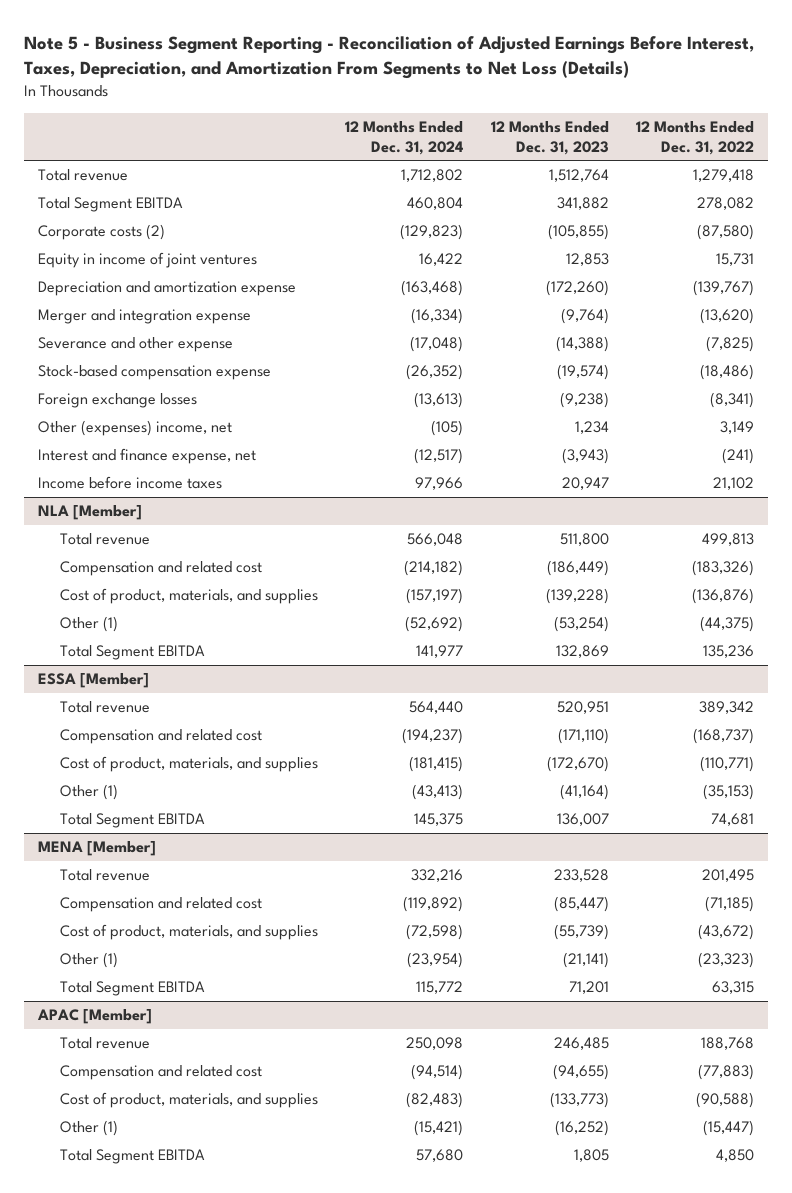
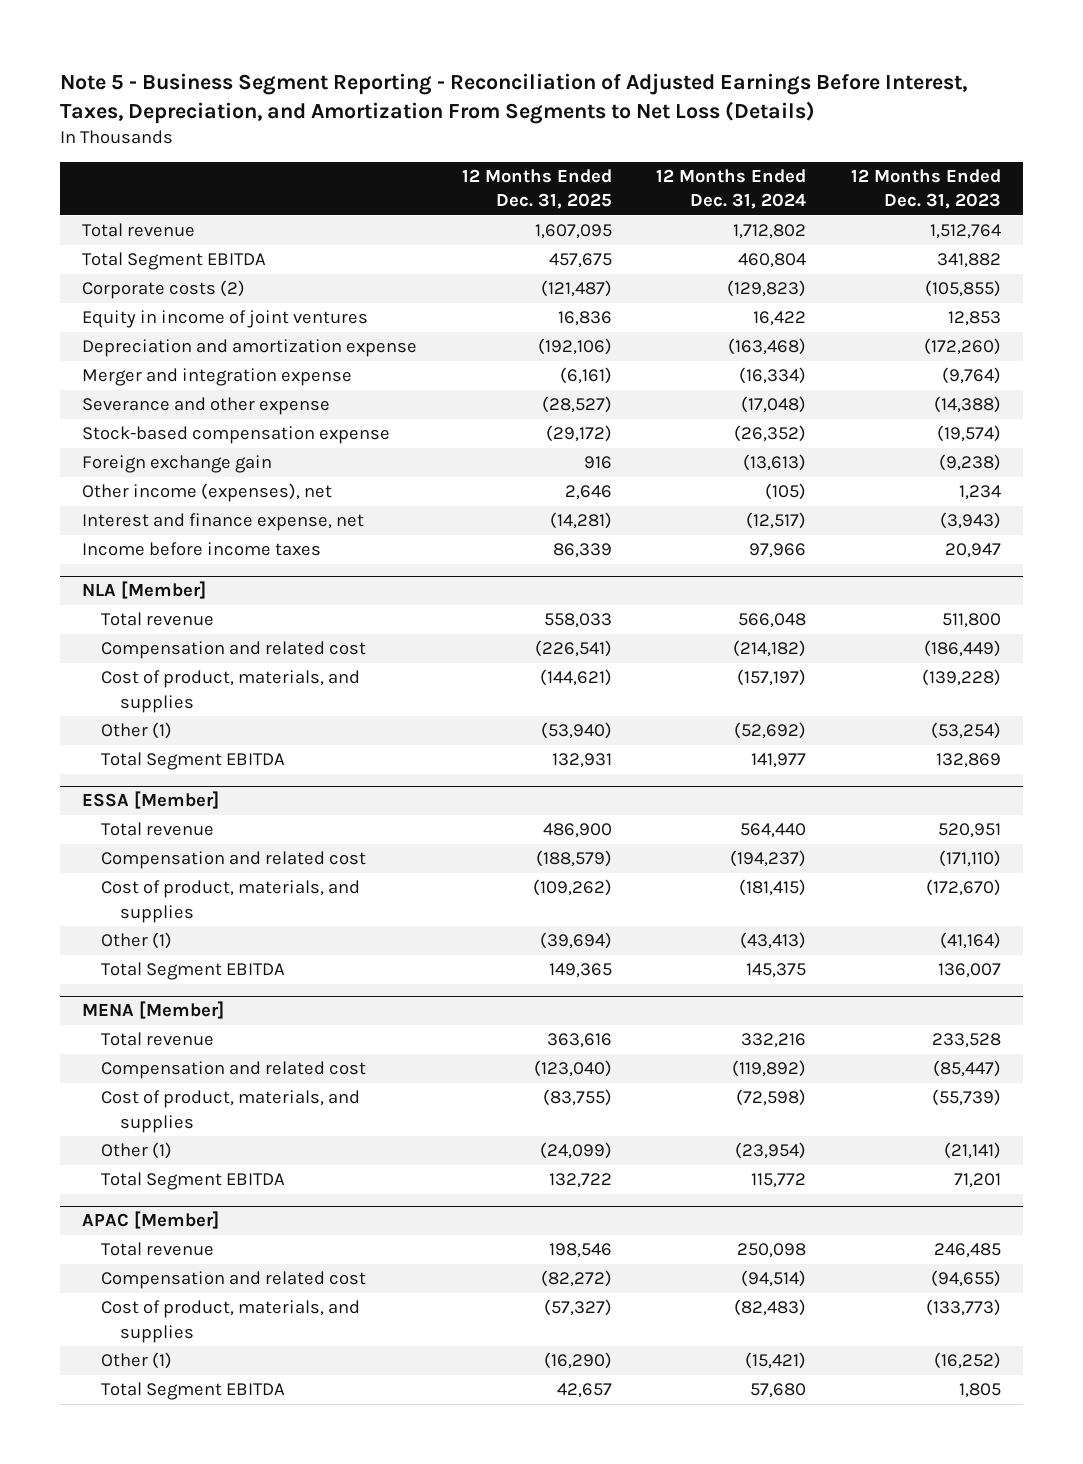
- | 12 Months Ended Dec. 31, 2024 | 12 Months Ended Dec. 31, 2023 | 12 Months Ended Dec. 31, 2022
+ | 12 Months Ended Dec. 31, 2025 | 12 Months Ended Dec. 31, 2024 | 12 Months Ended Dec. 31, 2023
- Foreign exchange losses | (13,613) | (9,238) | (8,341)
- Other (expenses) income, net | (105) | 1,234 | 3,149
+ Foreign exchange gain | 916 | (13,613) | (9,238)
+ Other income (expenses), net | 2,646 | (105) | 1,234

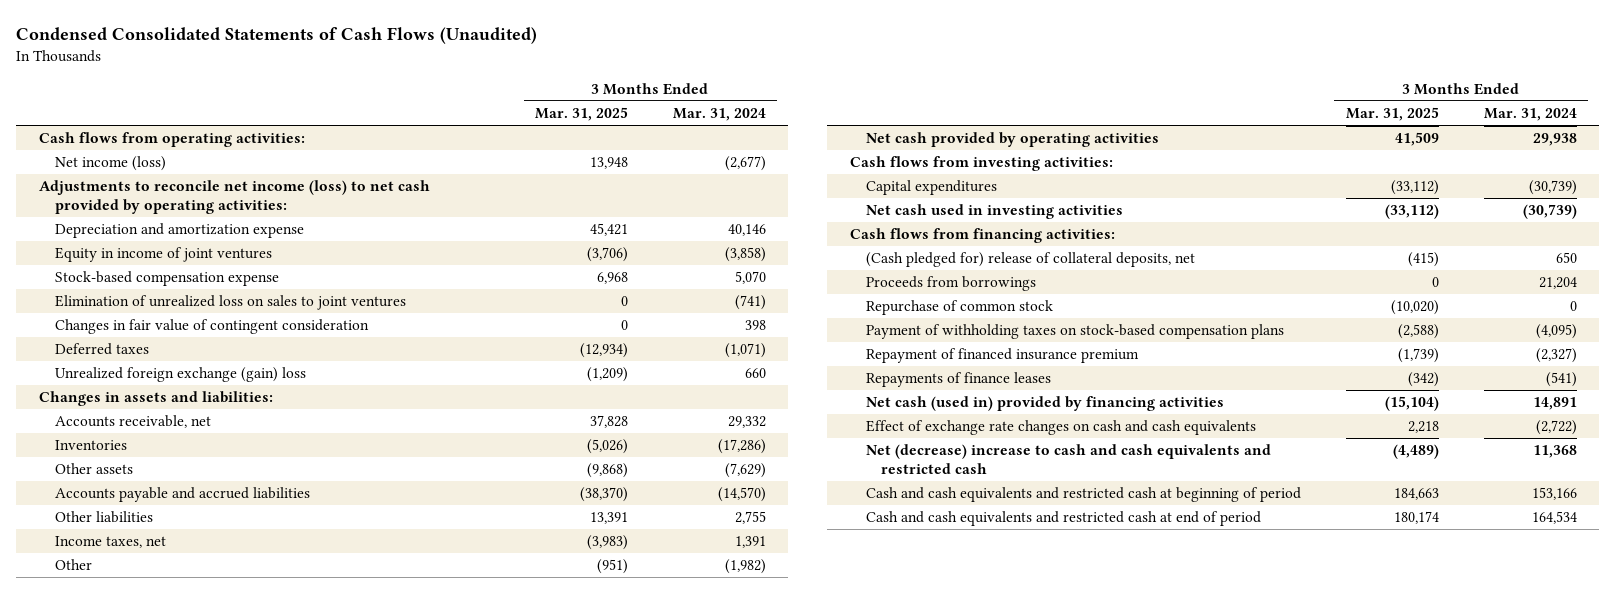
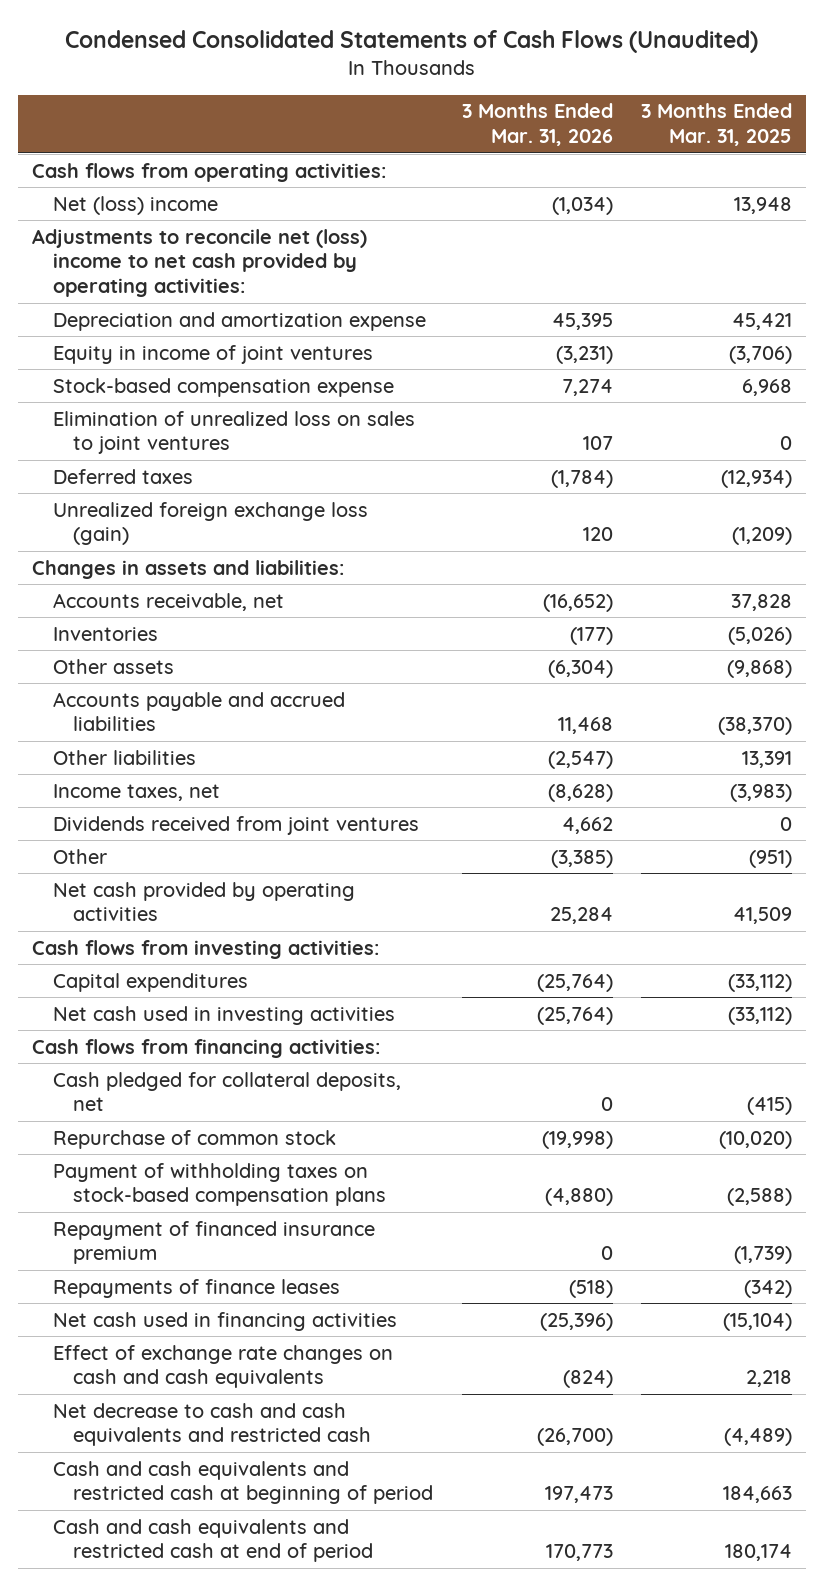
- | 3 Months Ended Mar. 31, 2025 | 3 Months Ended Mar. 31, 2024
+ | 3 Months Ended Mar. 31, 2026 | 3 Months Ended Mar. 31, 2025
- Net income (loss) | 13,948 | (2,677)
- Adjustments to reconcile net income (loss) to net cash provided by operating activities:
+ Net (loss) income | (1,034) | 13,948
+ Adjustments to reconcile net (loss) income to net cash provided by operating activities:
- Changes in fair value of contingent consideration | 0 | 398
- Unrealized foreign exchange (gain) loss | (1,209) | 660
+ Unrealized foreign exchange loss (gain) | 120 | (1,209)
+ Dividends received from joint ventures | 4,662 | 0
- (Cash pledged for) release of collateral deposits, net | (415) | 650
- Proceeds from borrowings | 0 | 21,204
+ Cash pledged for collateral deposits, net | 0 | (415)
- Net cash (used in) provided by financing activities | (15,104) | 14,891
+ Net cash used in financing activities | (25,396) | (15,104)
- Net (decrease) increase to cash and cash equivalents and restricted cash | (4,489) | 11,368
+ Net decrease to cash and cash equivalents and restricted cash | (26,700) | (4,489)

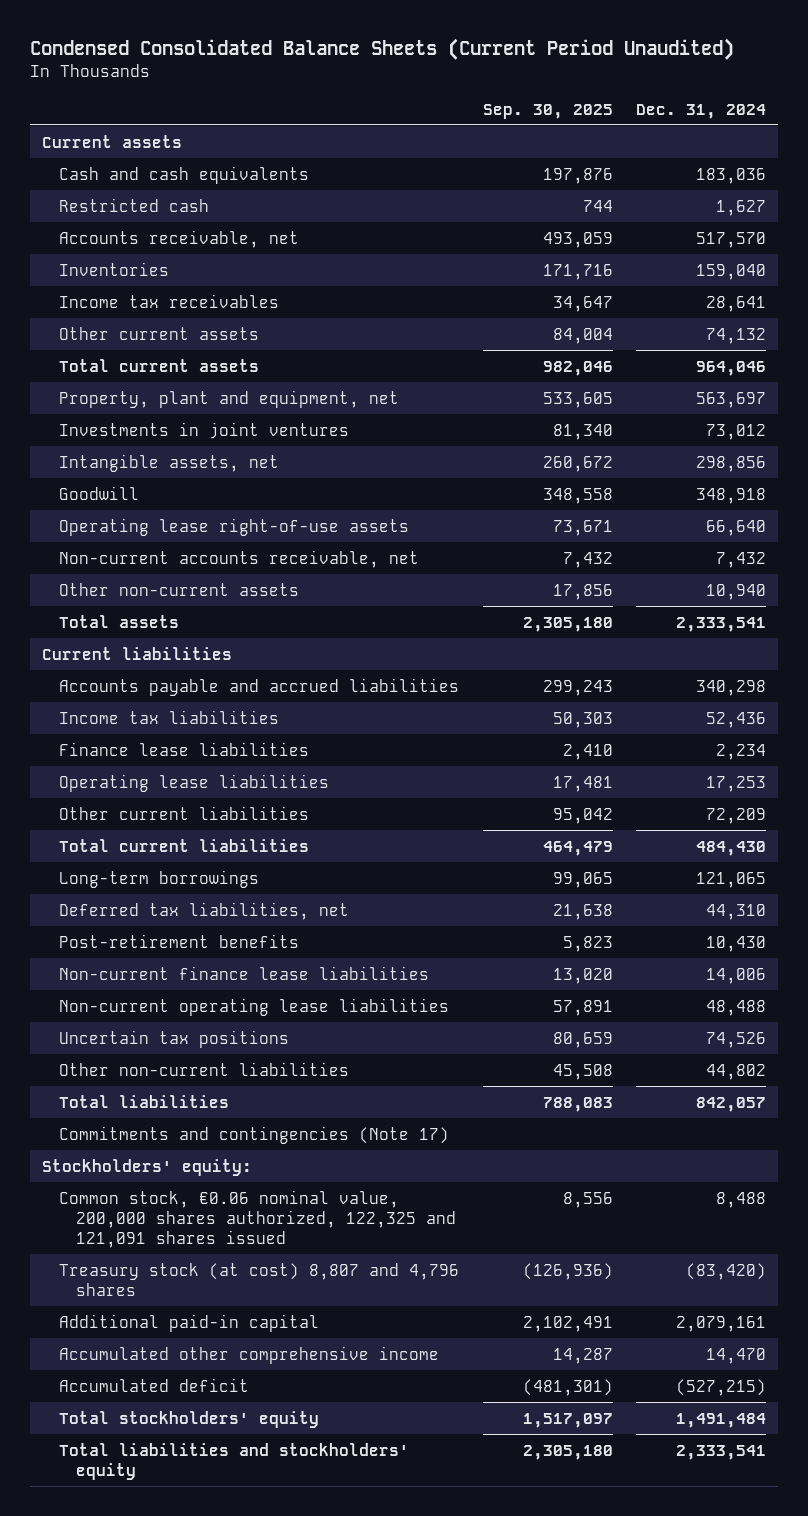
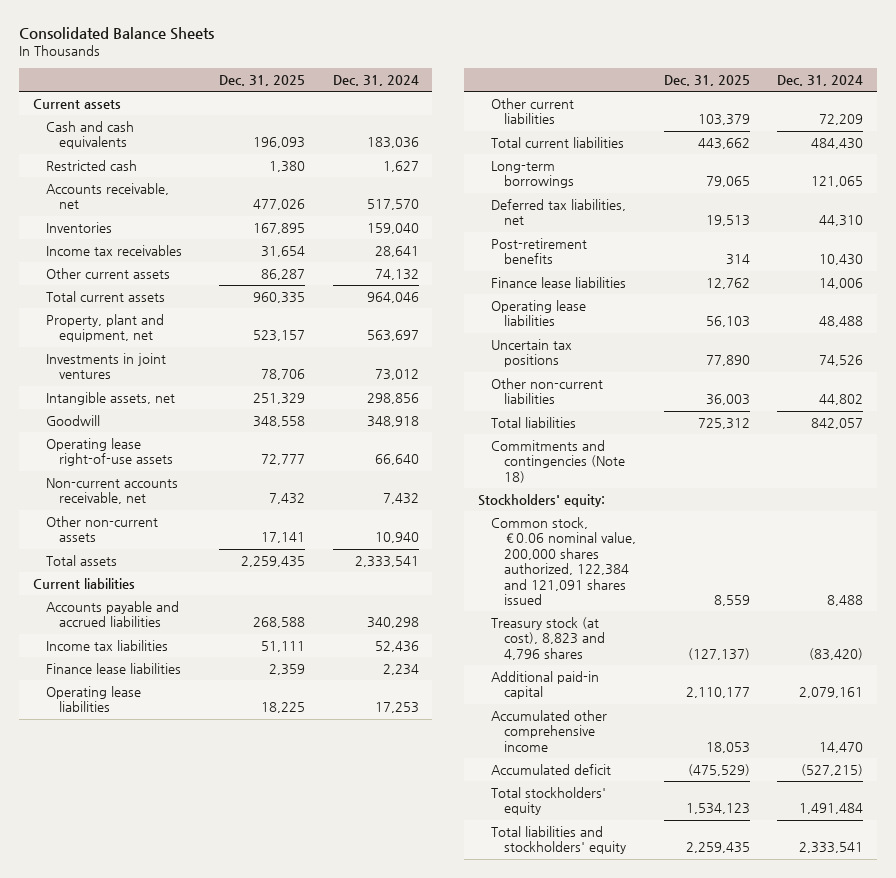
- Condensed Consolidated Balance Sheets (Current Period Unaudited)
+ Consolidated Balance Sheets
- | Sep. 30, 2025 | Dec. 31, 2024
+ | Dec. 31, 2025 | Dec. 31, 2024
- Non-current finance lease liabilities | 13,020 | 14,006
- Non-current operating lease liabilities | 57,891 | 48,488
+ Finance lease liabilities | 12,762 | 14,006
+ Operating lease liabilities | 56,103 | 48,488
- Commitments and contingencies (Note 17)
+ Commitments and contingencies (Note 18)
- Common stock, €0.06 nominal value, 200,000 shares authorized, 122,325 and 121,091 shares issued | 8,556 | 8,488
- Treasury stock (at cost) 8,807 and 4,796 shares | (126,936) | (83,420)
+ Common stock, €0.06 nominal value, 200,000 shares authorized, 122,384 and 121,091 shares issued | 8,559 | 8,488
+ Treasury stock (at cost), 8,823 and 4,796 shares | (127,137) | (83,420)

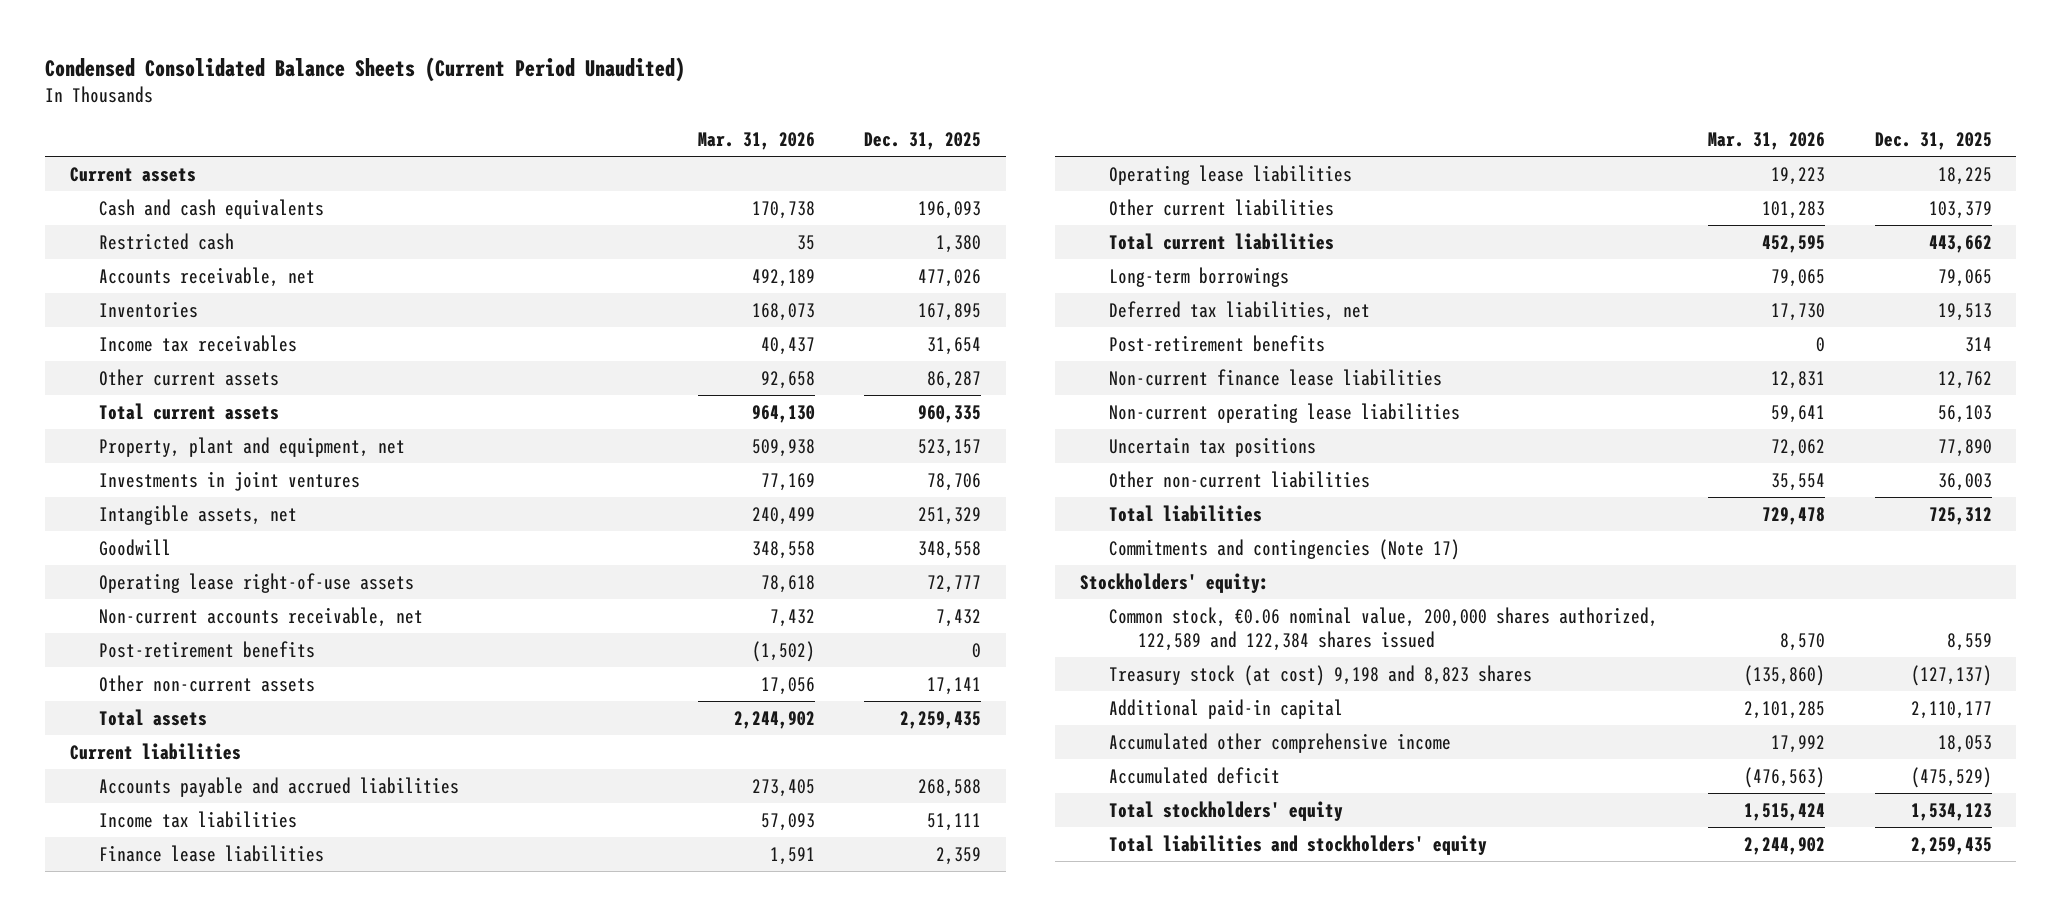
- Consolidated Balance Sheets
+ Condensed Consolidated Balance Sheets (Current Period Unaudited)
- | Dec. 31, 2025 | Dec. 31, 2024
+ | Mar. 31, 2026 | Dec. 31, 2025
+ Post-retirement benefits | (1,502) | 0
- Finance lease liabilities | 12,762 | 14,006
- Operating lease liabilities | 56,103 | 48,488
+ Non-current finance lease liabilities | 12,831 | 12,762
+ Non-current operating lease liabilities | 59,641 | 56,103
- Commitments and contingencies (Note 18)
+ Commitments and contingencies (Note 17)
- Common stock, €0.06 nominal value, 200,000 shares authorized, 122,384 and 121,091 shares issued | 8,559 | 8,488
- Treasury stock (at cost), 8,823 and 4,796 shares | (127,137) | (83,420)
+ Common stock, €0.06 nominal value, 200,000 shares authorized, 122,589 and 122,384 shares issued | 8,570 | 8,559
+ Treasury stock (at cost) 9,198 and 8,823 shares | (135,860) | (127,137)

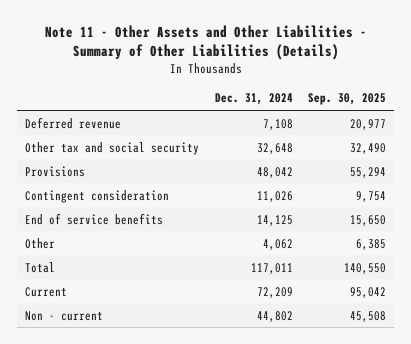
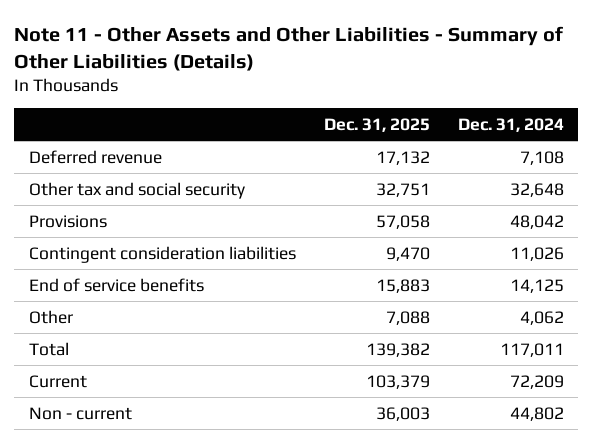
- | Dec. 31, 2024 | Sep. 30, 2025
+ | Dec. 31, 2025 | Dec. 31, 2024
- Contingent consideration | 11,026 | 9,754
+ Contingent consideration liabilities | 9,470 | 11,026

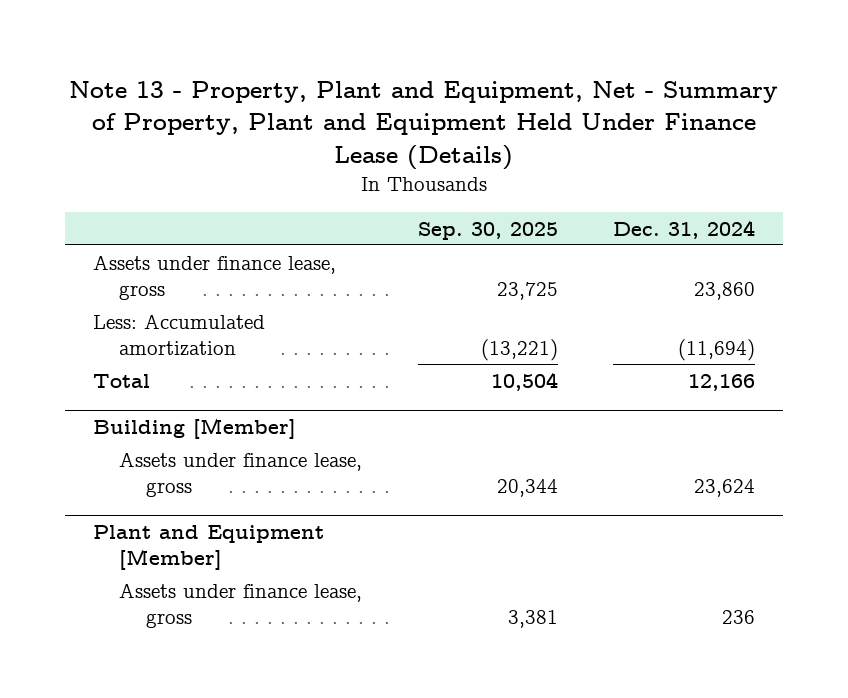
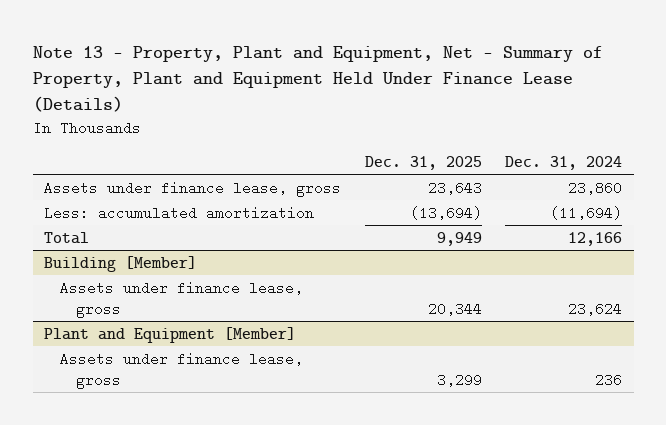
- | Sep. 30, 2025 | Dec. 31, 2024
+ | Dec. 31, 2025 | Dec. 31, 2024
- Less: Accumulated amortization | (13,221) | (11,694)
+ Less: accumulated amortization | (13,694) | (11,694)

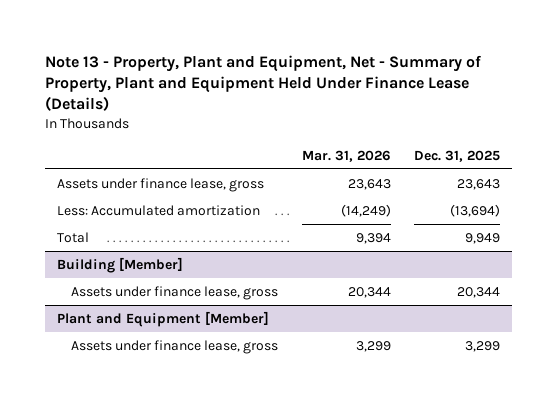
- | Dec. 31, 2025 | Dec. 31, 2024
+ | Mar. 31, 2026 | Dec. 31, 2025
- Less: accumulated amortization | (13,694) | (11,694)
+ Less: Accumulated amortization | (14,249) | (13,694)

